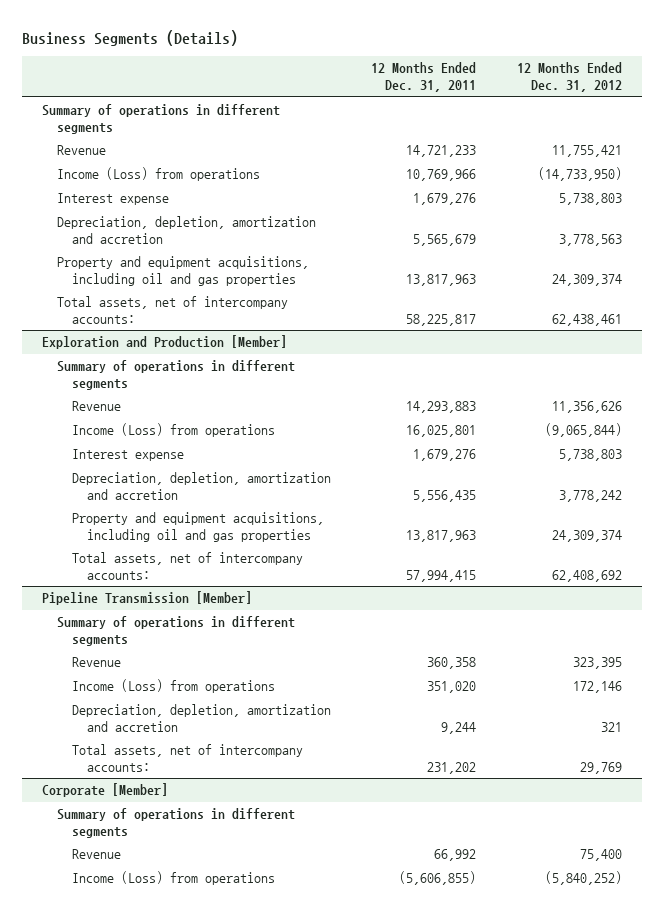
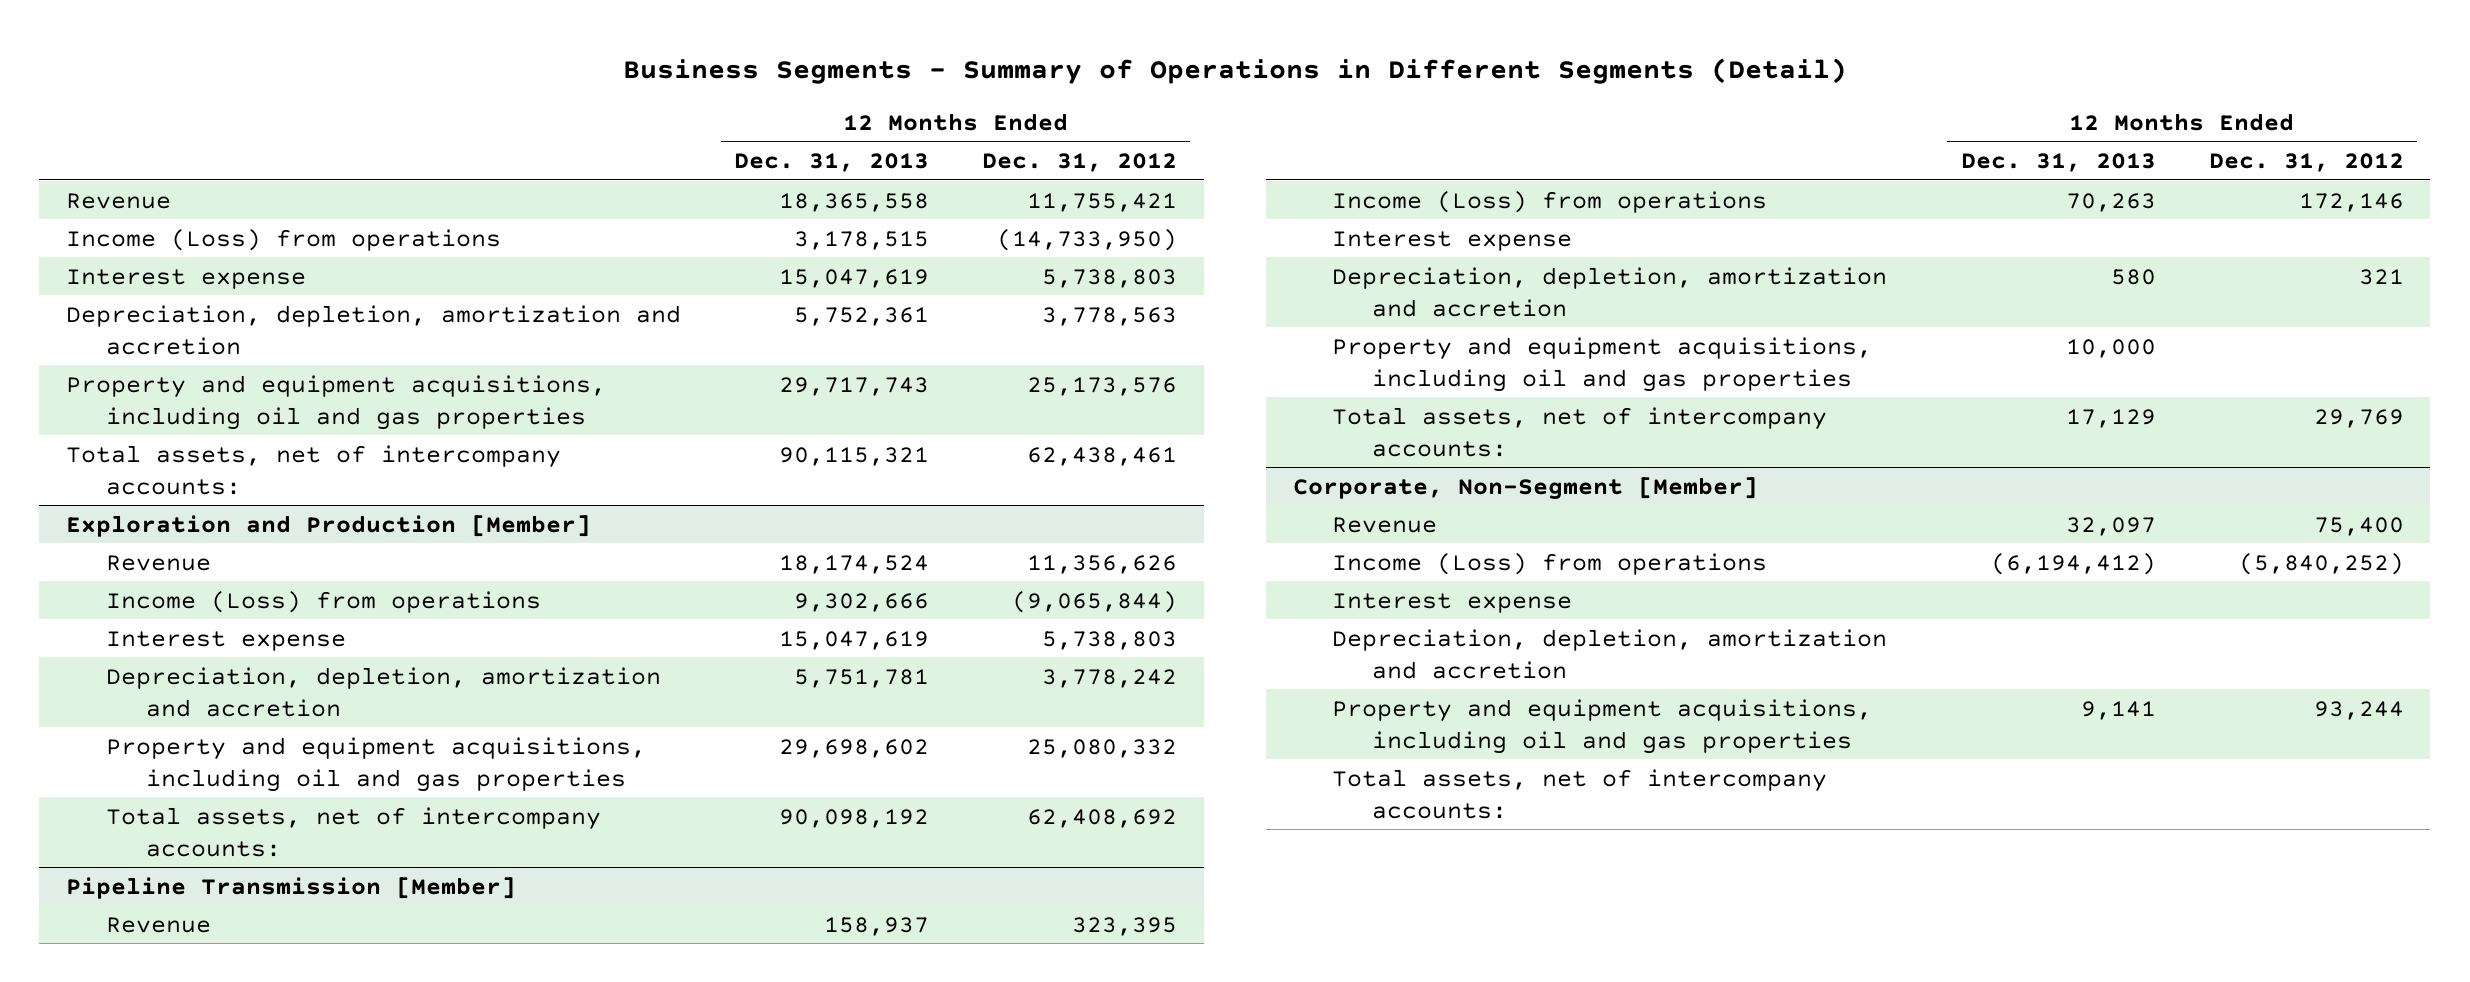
- Business Segments (Details)
+ Business Segments - Summary of Operations in Different Segments (Detail)
- | 12 Months Ended Dec. 31, 2011 | 12 Months Ended Dec. 31, 2012
+ | 12 Months Ended Dec. 31, 2013 | 12 Months Ended Dec. 31, 2012
- Summary of operations in different segments
- Property and equipment acquisitions, including oil and gas properties | 13,817,963 | 24,309,374
+ Property and equipment acquisitions, including oil and gas properties | 29,717,743 | 25,173,576
@ Exploration and Production [Member]
- Summary of operations in different segments
- Property and equipment acquisitions, including oil and gas properties | 13,817,963 | 24,309,374
+ Property and equipment acquisitions, including oil and gas properties | 29,698,602 | 25,080,332
@ Pipeline Transmission [Member]
- Summary of operations in different segments
+ Interest expense
+ Property and equipment acquisitions, including oil and gas properties | 10,000 |
- Corporate [Member]
- Summary of operations in different segments
+ Corporate, Non-Segment [Member]
+ Interest expense
+ Depreciation, depletion, amortization and accretion
+ Property and equipment acquisitions, including oil and gas properties | 9,141 | 93,244
+ Total assets, net of intercompany accounts:

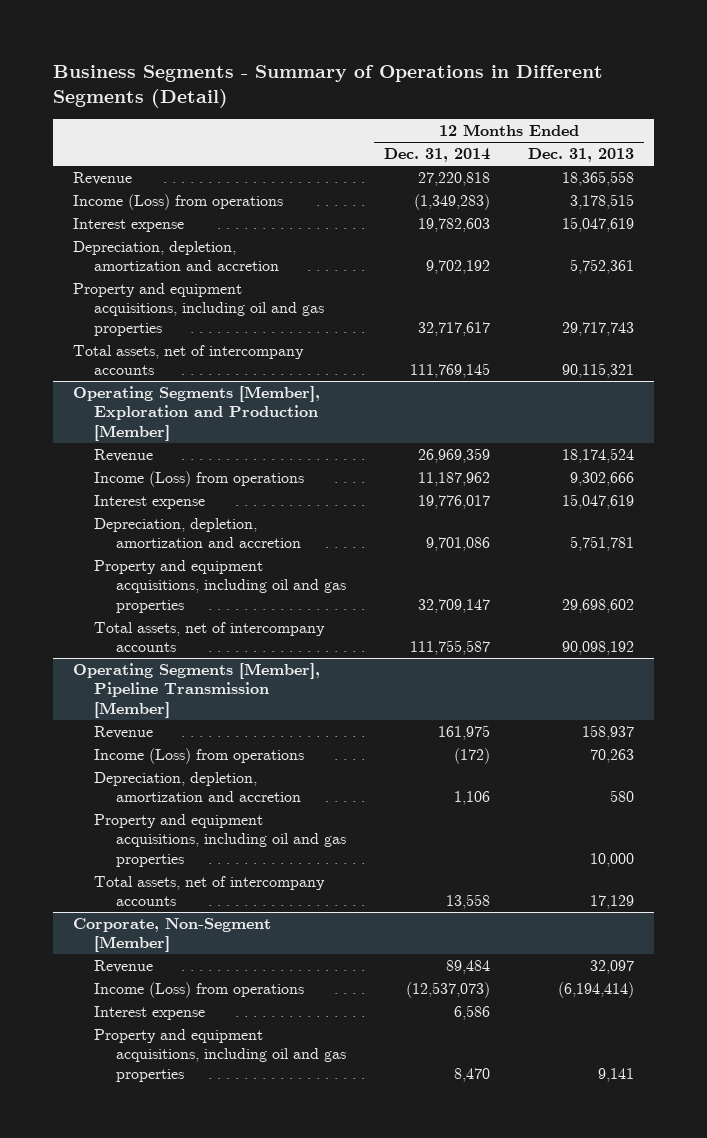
- | 12 Months Ended Dec. 31, 2013 | 12 Months Ended Dec. 31, 2012
+ | 12 Months Ended Dec. 31, 2014 | 12 Months Ended Dec. 31, 2013
- Total assets, net of intercompany accounts: | 90,115,321 | 62,438,461
- Exploration and Production [Member]
+ Total assets, net of intercompany accounts | 111,769,145 | 90,115,321
+ Operating Segments [Member], Exploration and Production [Member]
- Total assets, net of intercompany accounts: | 90,098,192 | 62,408,692
- Pipeline Transmission [Member]
+ Total assets, net of intercompany accounts | 111,755,587 | 90,098,192
+ Operating Segments [Member], Pipeline Transmission [Member]
- Interest expense
- Total assets, net of intercompany accounts: | 17,129 | 29,769
+ Total assets, net of intercompany accounts | 13,558 | 17,129
@ Corporate, Non-Segment [Member]
- Income (Loss) from operations | (6,194,412) | (5,840,252)
+ Income (Loss) from operations | (12,537,073) | (6,194,414)
- Depreciation, depletion, amortization and accretion
- Total assets, net of intercompany accounts:

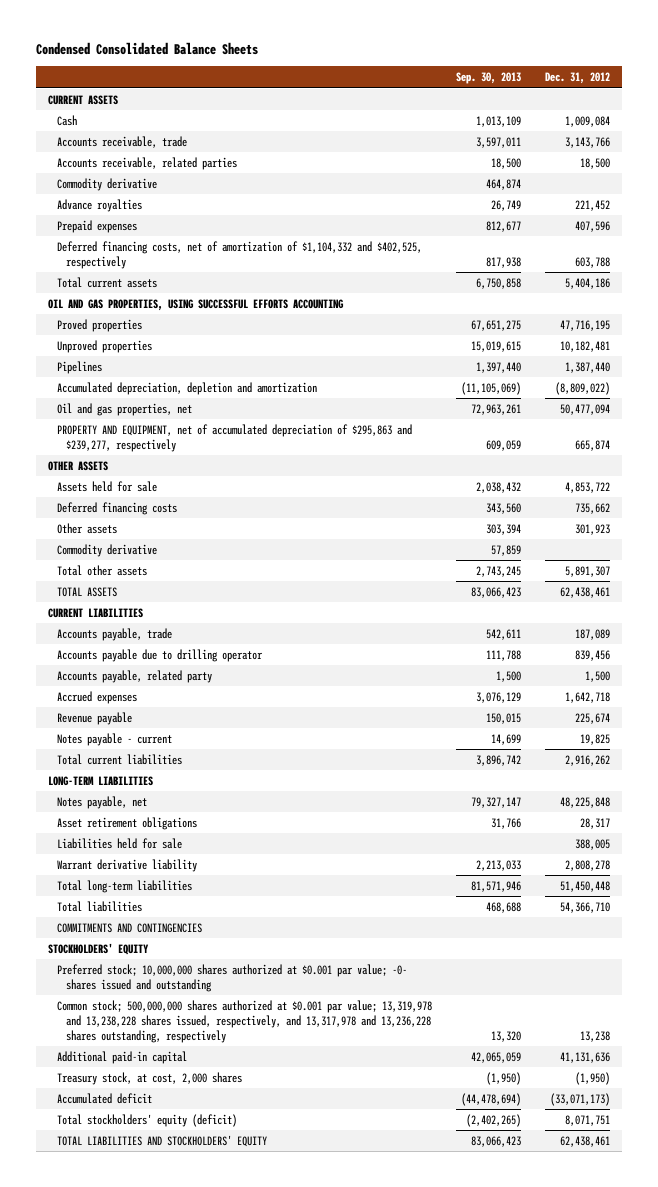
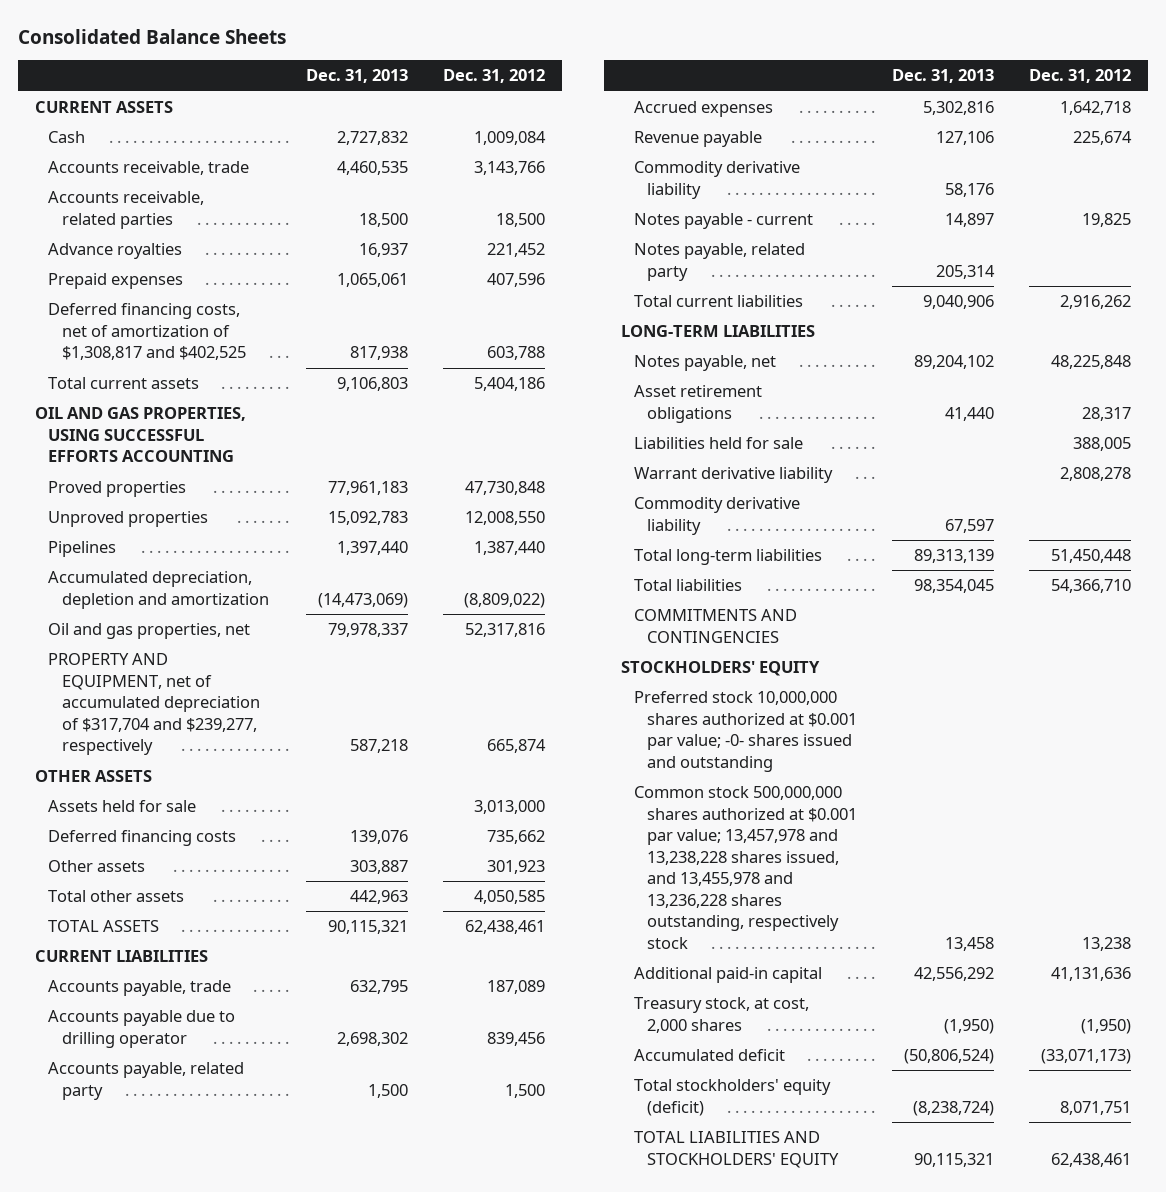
- Condensed Consolidated Balance Sheets
+ Consolidated Balance Sheets
- | Sep. 30, 2013 | Dec. 31, 2012
+ | Dec. 31, 2013 | Dec. 31, 2012
- Commodity derivative | 464,874 |
- Deferred financing costs, net of amortization of $1,104,332 and $402,525, respectively | 817,938 | 603,788
+ Deferred financing costs, net of amortization of $1,308,817 and $402,525 | 817,938 | 603,788
- Proved properties | 67,651,275 | 47,716,195
- Unproved properties | 15,019,615 | 10,182,481
+ Proved properties | 77,961,183 | 47,730,848
+ Unproved properties | 15,092,783 | 12,008,550
- Oil and gas properties, net | 72,963,261 | 50,477,094
- PROPERTY AND EQUIPMENT, net of accumulated depreciation of $295,863 and $239,277, respectively | 609,059 | 665,874
+ Oil and gas properties, net | 79,978,337 | 52,317,816
+ PROPERTY AND EQUIPMENT, net of accumulated depreciation of $317,704 and $239,277, respectively | 587,218 | 665,874
- Assets held for sale | 2,038,432 | 4,853,722
+ Assets held for sale | | 3,013,000
- Commodity derivative | 57,859 |
- Total other assets | 2,743,245 | 5,891,307
+ Total other assets | 442,963 | 4,050,585
+ Commodity derivative liability | 58,176 |
+ Notes payable, related party | 205,314 |
+ Commodity derivative liability | 67,597 |
- Preferred stock; 10,000,000 shares authorized at $0.001 par value; -0- shares issued and outstanding
- Common stock; 500,000,000 shares authorized at $0.001 par value; 13,319,978 and 13,238,228 shares issued, respectively, and 13,317,978 and 13,236,228 shares outstanding, respectively | 13,320 | 13,238
+ Preferred stock 10,000,000 shares authorized at $0.001 par value; -0- shares issued and outstanding
+ Common stock 500,000,000 shares authorized at $0.001 par value; 13,457,978 and 13,238,228 shares issued, and 13,455,978 and 13,236,228 shares outstanding, respectively stock | 13,458 | 13,238

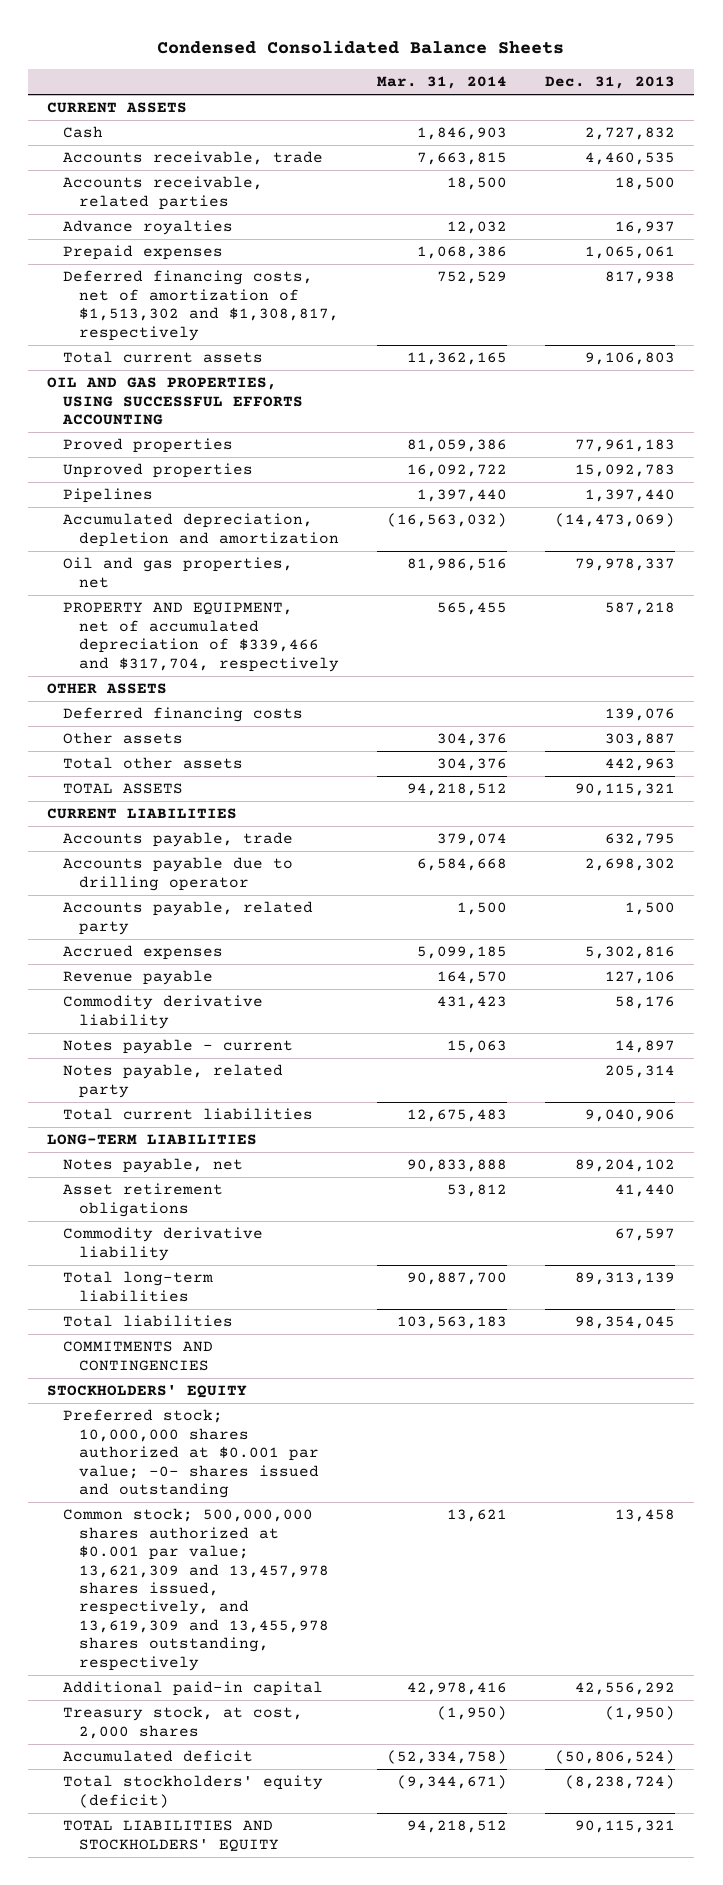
- Consolidated Balance Sheets
+ Condensed Consolidated Balance Sheets
- | Dec. 31, 2013 | Dec. 31, 2012
+ | Mar. 31, 2014 | Dec. 31, 2013
- Deferred financing costs, net of amortization of $1,308,817 and $402,525 | 817,938 | 603,788
+ Deferred financing costs, net of amortization of $1,513,302 and $1,308,817, respectively | 752,529 | 817,938
- PROPERTY AND EQUIPMENT, net of accumulated depreciation of $317,704 and $239,277, respectively | 587,218 | 665,874
+ PROPERTY AND EQUIPMENT, net of accumulated depreciation of $339,466 and $317,704, respectively | 565,455 | 587,218
- Assets held for sale | | 3,013,000
- Liabilities held for sale | | 388,005
- Warrant derivative liability | | 2,808,278
- Preferred stock 10,000,000 shares authorized at $0.001 par value; -0- shares issued and outstanding
- Common stock 500,000,000 shares authorized at $0.001 par value; 13,457,978 and 13,238,228 shares issued, and 13,455,978 and 13,236,228 shares outstanding, respectively stock | 13,458 | 13,238
+ Preferred stock; 10,000,000 shares authorized at $0.001 par value; -0- shares issued and outstanding
+ Common stock; 500,000,000 shares authorized at $0.001 par value; 13,621,309 and 13,457,978 shares issued, respectively, and 13,619,309 and 13,455,978 shares outstanding, respectively | 13,621 | 13,458

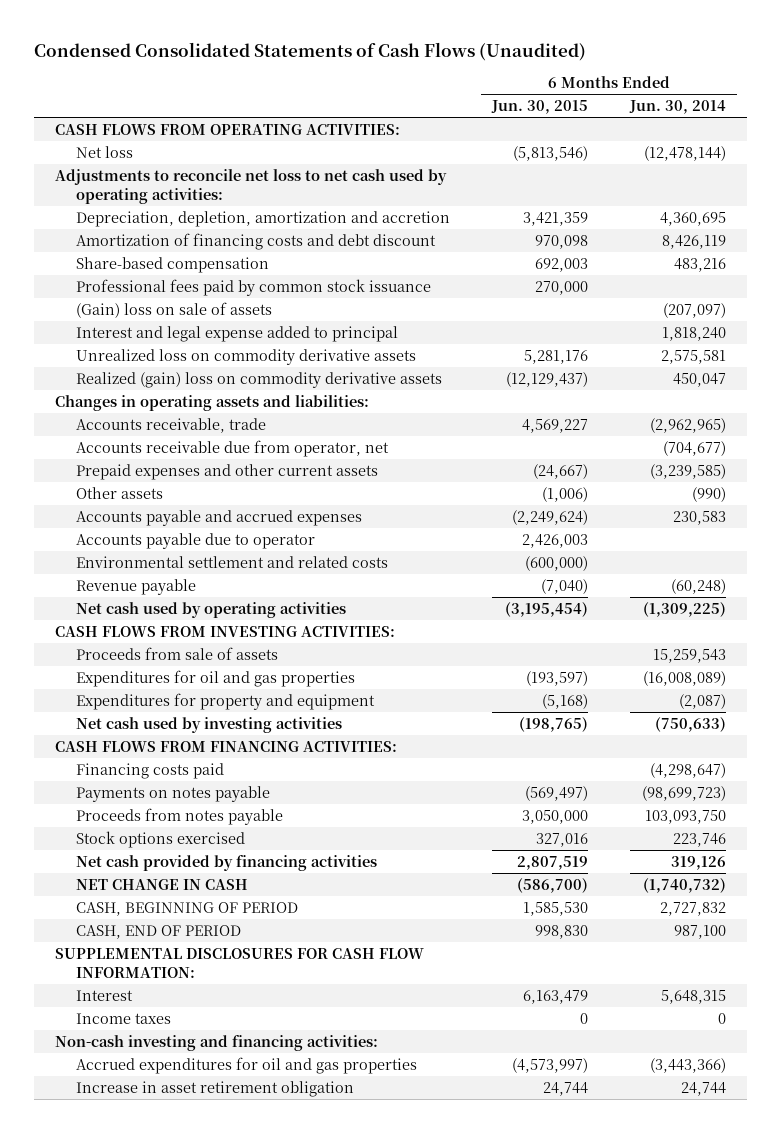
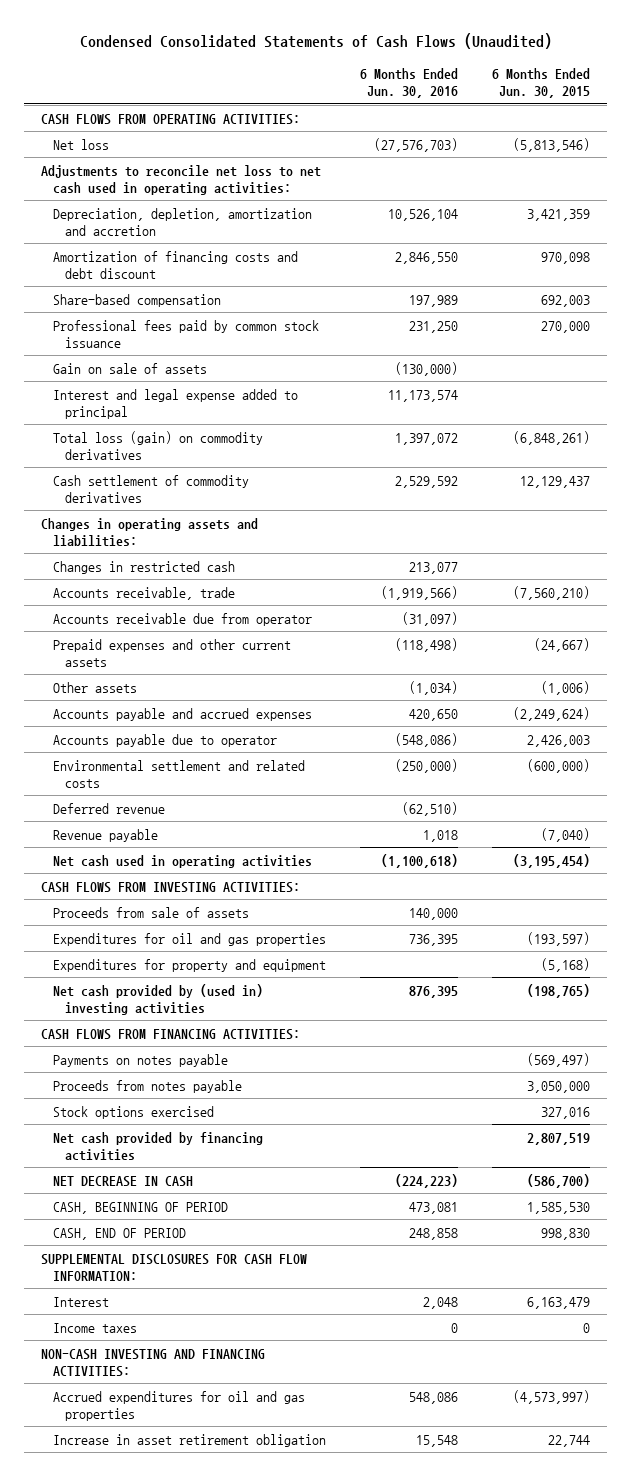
- | 6 Months Ended Jun. 30, 2015 | 6 Months Ended Jun. 30, 2014
+ | 6 Months Ended Jun. 30, 2016 | 6 Months Ended Jun. 30, 2015
- Adjustments to reconcile net loss to net cash used by operating activities:
+ Adjustments to reconcile net loss to net cash used in operating activities:
- (Gain) loss on sale of assets | | (207,097)
+ Gain on sale of assets | (130,000) |
- Unrealized loss on commodity derivative assets | 5,281,176 | 2,575,581
- Realized (gain) loss on commodity derivative assets | (12,129,437) | 450,047
+ Total loss (gain) on commodity derivatives | 1,397,072 | (6,848,261)
+ Cash settlement of commodity derivatives | 2,529,592 | 12,129,437
- Accounts receivable, trade | 4,569,227 | (2,962,965)
- Accounts receivable due from operator, net | | (704,677)
+ Changes in restricted cash | 213,077 |
+ Accounts receivable, trade | (1,919,566) | (7,560,210)
+ Accounts receivable due from operator | (31,097) |
+ Deferred revenue | (62,510) |
- Net cash used by operating activities | (3,195,454) | (1,309,225)
+ Net cash used in operating activities | (1,100,618) | (3,195,454)
- Net cash used by investing activities | (198,765) | (750,633)
+ Net cash provided by (used in) investing activities | 876,395 | (198,765)
- Financing costs paid | | (4,298,647)
- NET CHANGE IN CASH | (586,700) | (1,740,732)
+ NET DECREASE IN CASH | (224,223) | (586,700)
- Non-cash investing and financing activities:
+ NON-CASH INVESTING AND FINANCING ACTIVITIES:
- Increase in asset retirement obligation | 24,744 | 24,744
+ Increase in asset retirement obligation | 15,548 | 22,744

